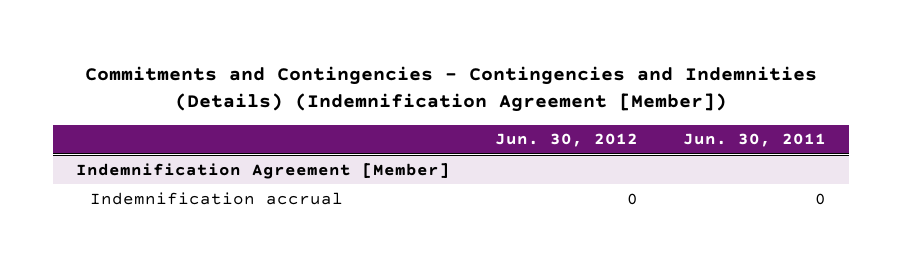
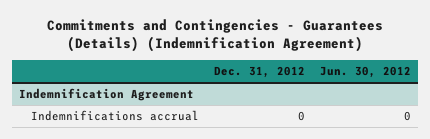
- Commitments and Contingencies - Contingencies and Indemnities (Details) (Indemnification Agreement [Member])
+ Commitments and Contingencies - Guarantees (Details) (Indemnification Agreement)
- | Jun. 30, 2012 | Jun. 30, 2011
+ | Dec. 31, 2012 | Jun. 30, 2012
- Indemnification Agreement [Member]
- Indemnification accrual | 0 | 0
+ Indemnification Agreement
+ Indemnifications accrual | 0 | 0

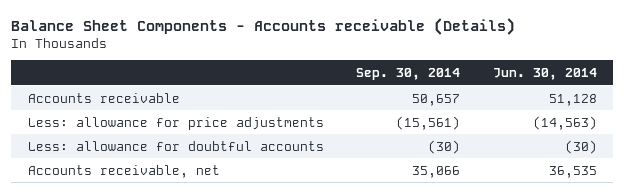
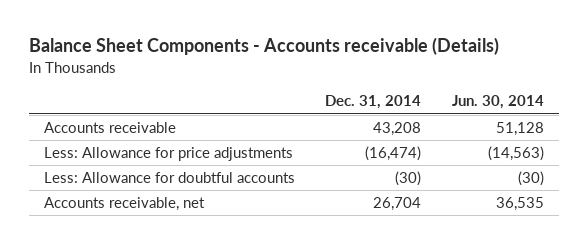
- | Sep. 30, 2014 | Jun. 30, 2014
+ | Dec. 31, 2014 | Jun. 30, 2014
- Less: allowance for price adjustments | (15,561) | (14,563)
- Less: allowance for doubtful accounts | (30) | (30)
+ Less: Allowance for price adjustments | (16,474) | (14,563)
+ Less: Allowance for doubtful accounts | (30) | (30)

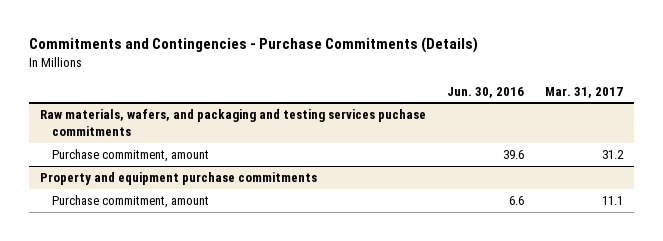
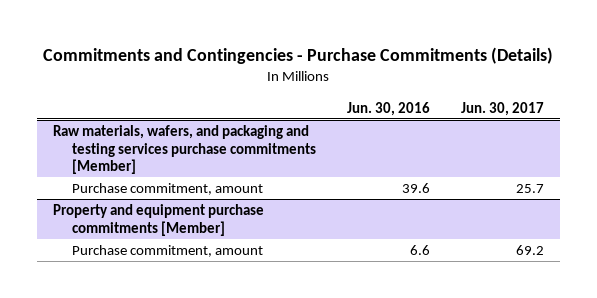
- | Jun. 30, 2016 | Mar. 31, 2017
+ | Jun. 30, 2016 | Jun. 30, 2017
- Raw materials, wafers, and packaging and testing services puchase commitments
+ Raw materials, wafers, and packaging and testing services purchase commitments [Member]
- Property and equipment purchase commitments
+ Property and equipment purchase commitments [Member]

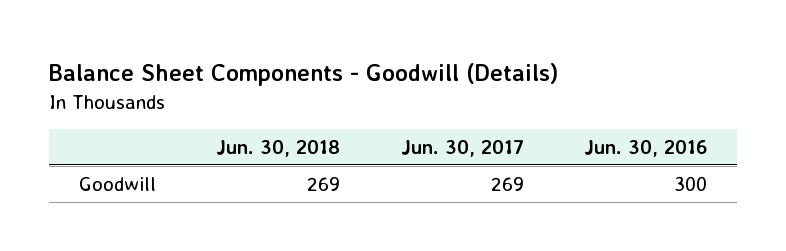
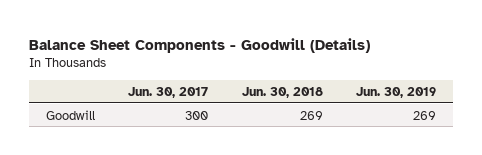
- | Jun. 30, 2018 | Jun. 30, 2017 | Jun. 30, 2016
+ | Jun. 30, 2017 | Jun. 30, 2018 | Jun. 30, 2019
- Goodwill | 269 | 269 | 300
+ Goodwill | 300 | 269 | 269

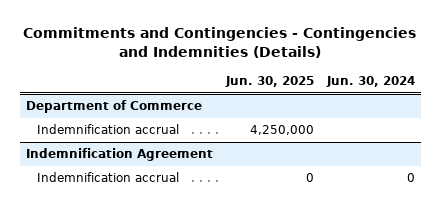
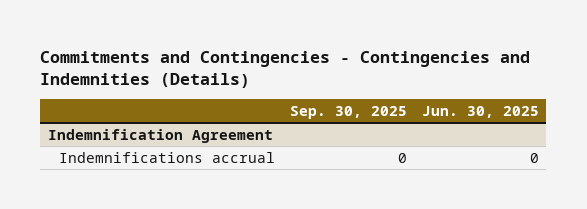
- | Jun. 30, 2025 | Jun. 30, 2024
+ | Sep. 30, 2025 | Jun. 30, 2025
- Department of Commerce
- Indemnification accrual | 4,250,000 |
@ Indemnification Agreement
- Indemnification accrual | 0 | 0
+ Indemnifications accrual | 0 | 0

